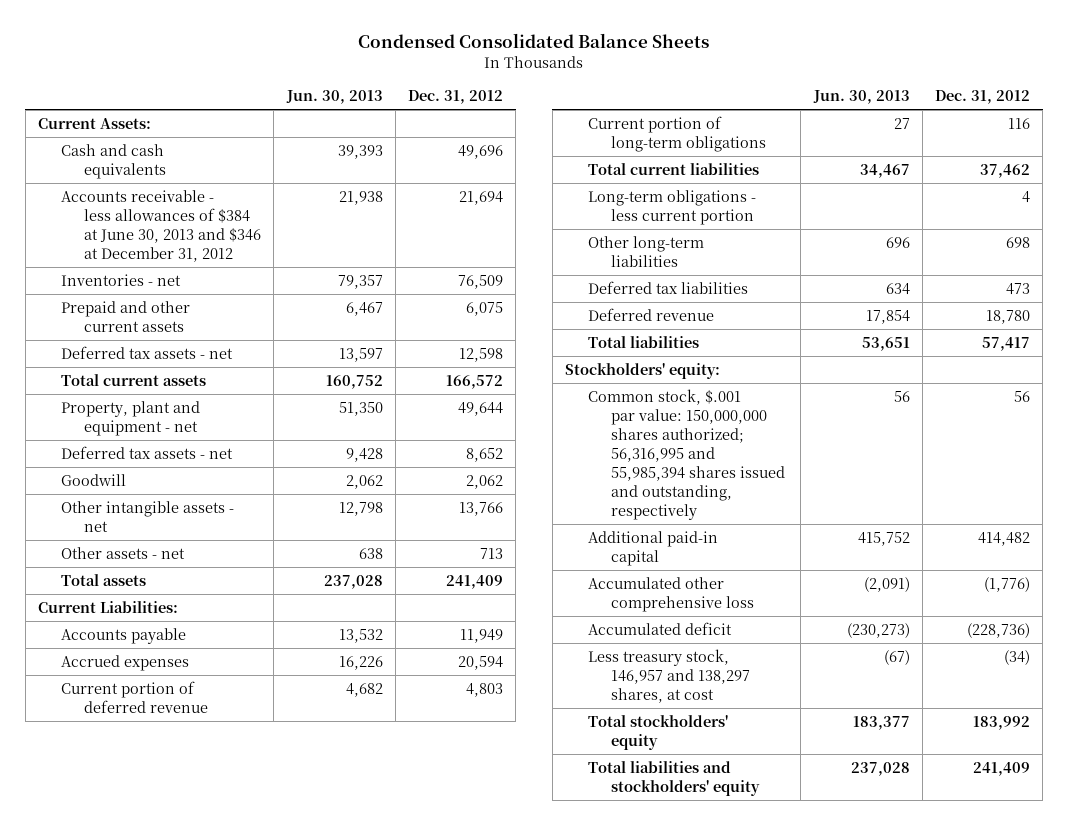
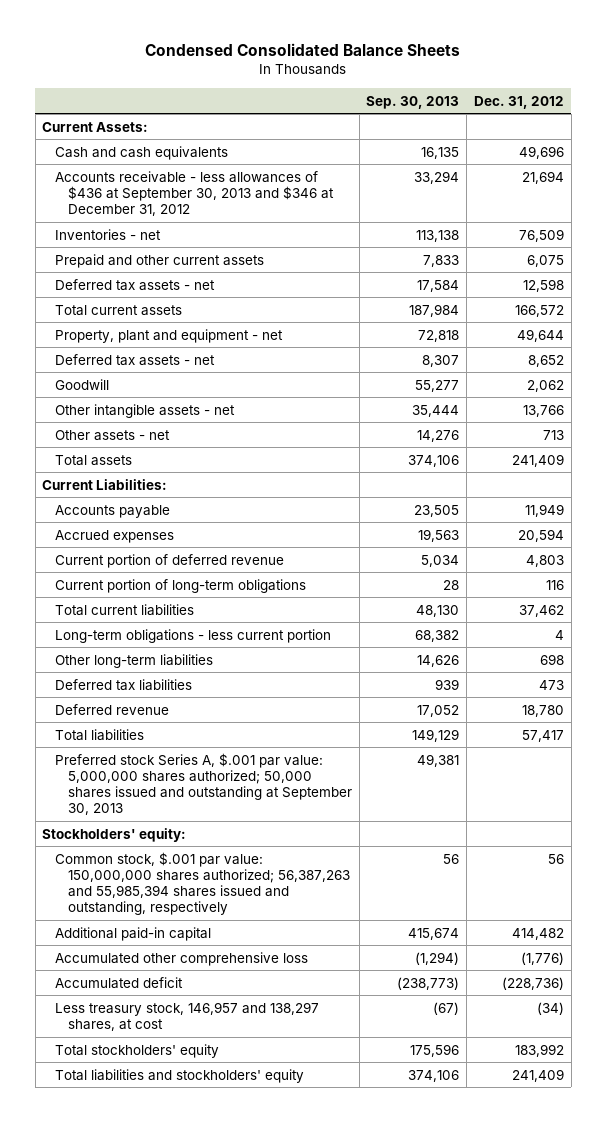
- | Jun. 30, 2013 | Dec. 31, 2012
+ | Sep. 30, 2013 | Dec. 31, 2012
- Accounts receivable - less allowances of $384 at June 30, 2013 and $346 at December 31, 2012 | 21,938 | 21,694
+ Accounts receivable - less allowances of $436 at September 30, 2013 and $346 at December 31, 2012 | 33,294 | 21,694
+ Preferred stock Series A, $.001 par value: 5,000,000 shares authorized; 50,000 shares issued and outstanding at September 30, 2013 | 49,381 |
- Common stock, $.001 par value: 150,000,000 shares authorized; 56,316,995 and 55,985,394 shares issued and outstanding, respectively | 56 | 56
+ Common stock, $.001 par value: 150,000,000 shares authorized; 56,387,263 and 55,985,394 shares issued and outstanding, respectively | 56 | 56

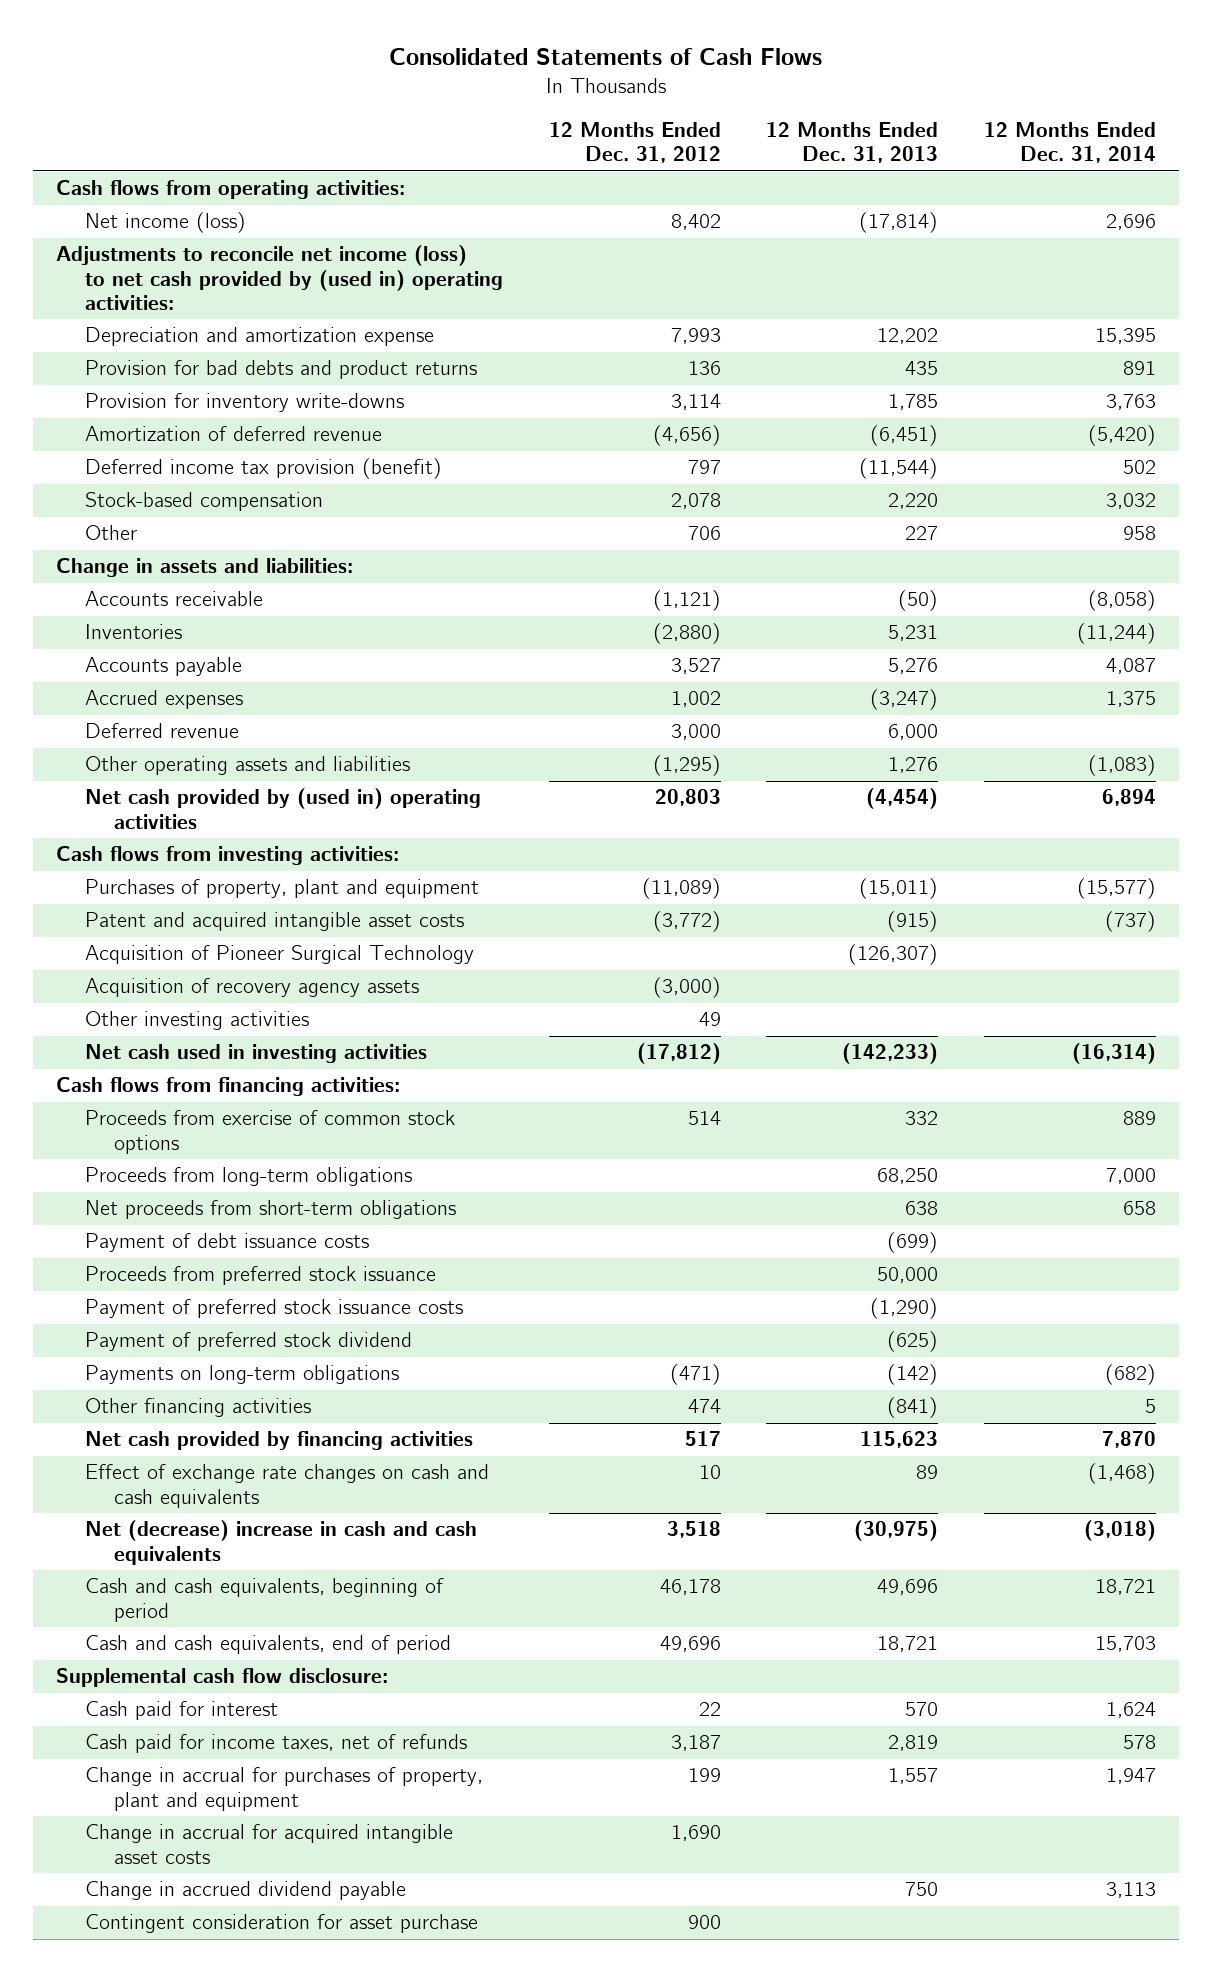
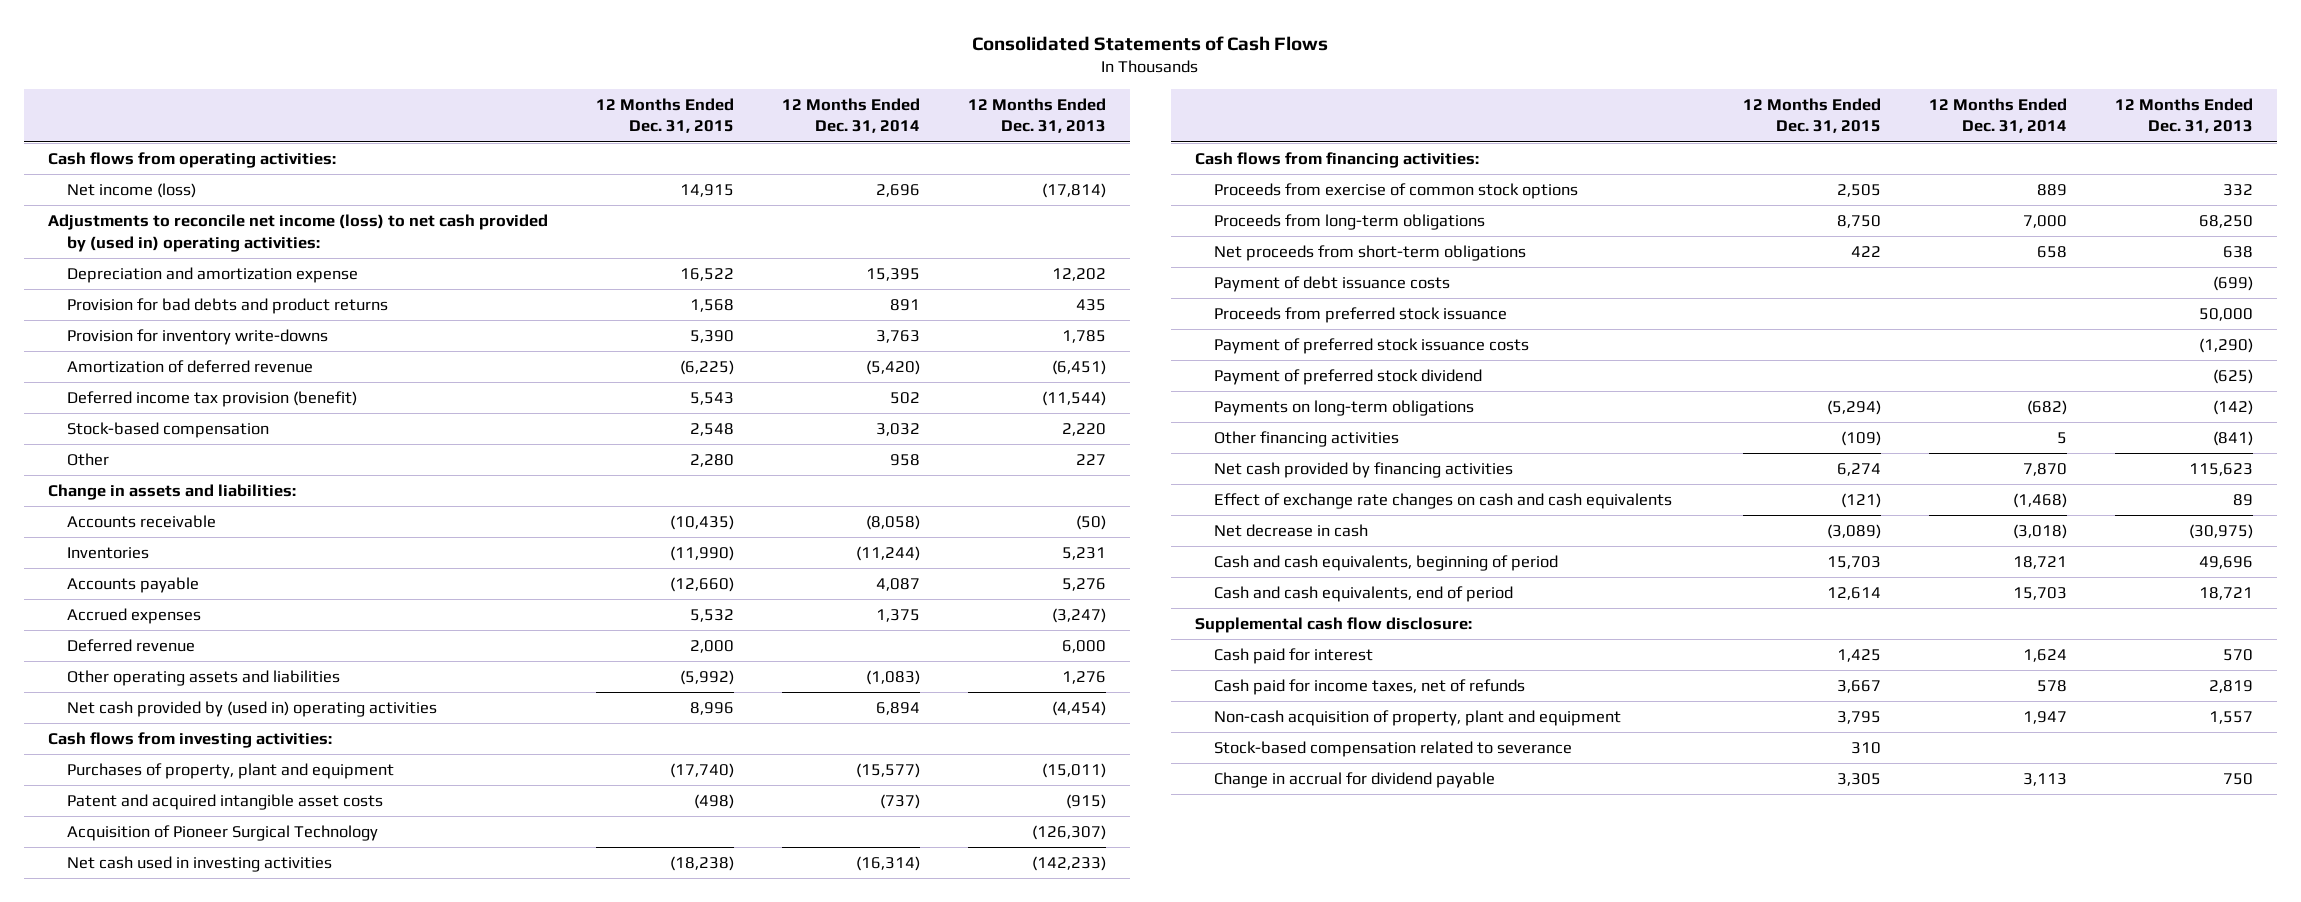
- | 12 Months Ended Dec. 31, 2012 | 12 Months Ended Dec. 31, 2013 | 12 Months Ended Dec. 31, 2014
+ | 12 Months Ended Dec. 31, 2015 | 12 Months Ended Dec. 31, 2014 | 12 Months Ended Dec. 31, 2013
- Acquisition of recovery agency assets | (3,000) | |
- Other investing activities | 49 | |
- Net (decrease) increase in cash and cash equivalents | 3,518 | (30,975) | (3,018)
+ Net decrease in cash | (3,089) | (3,018) | (30,975)
- Change in accrual for purchases of property, plant and equipment | 199 | 1,557 | 1,947
- Change in accrual for acquired intangible asset costs | 1,690 | |
- Change in accrued dividend payable | | 750 | 3,113
- Contingent consideration for asset purchase | 900 | |
+ Non-cash acquisition of property, plant and equipment | 3,795 | 1,947 | 1,557
+ Stock-based compensation related to severance | 310 | |
+ Change in accrual for dividend payable | 3,305 | 3,113 | 750

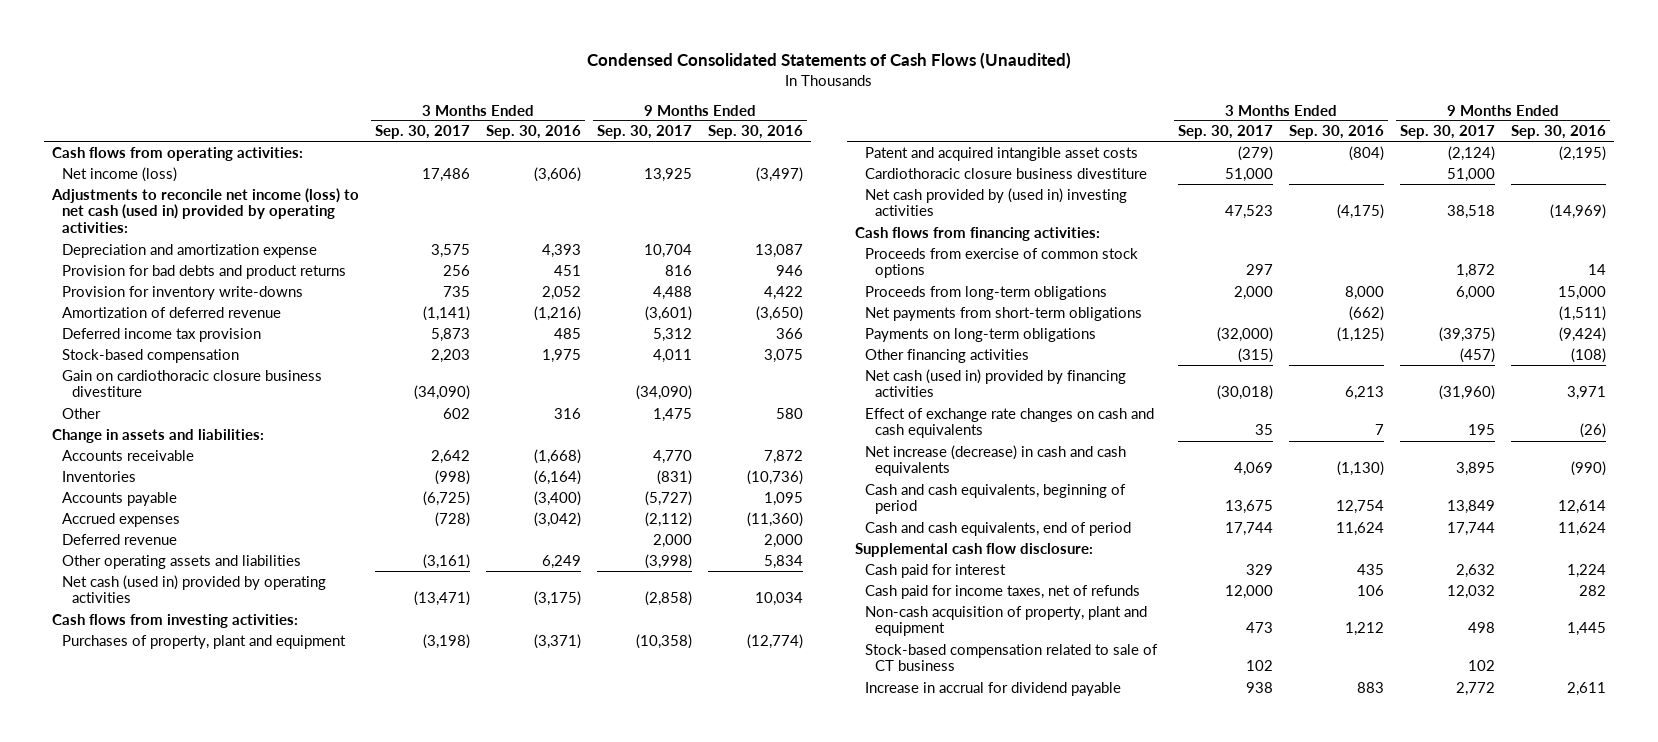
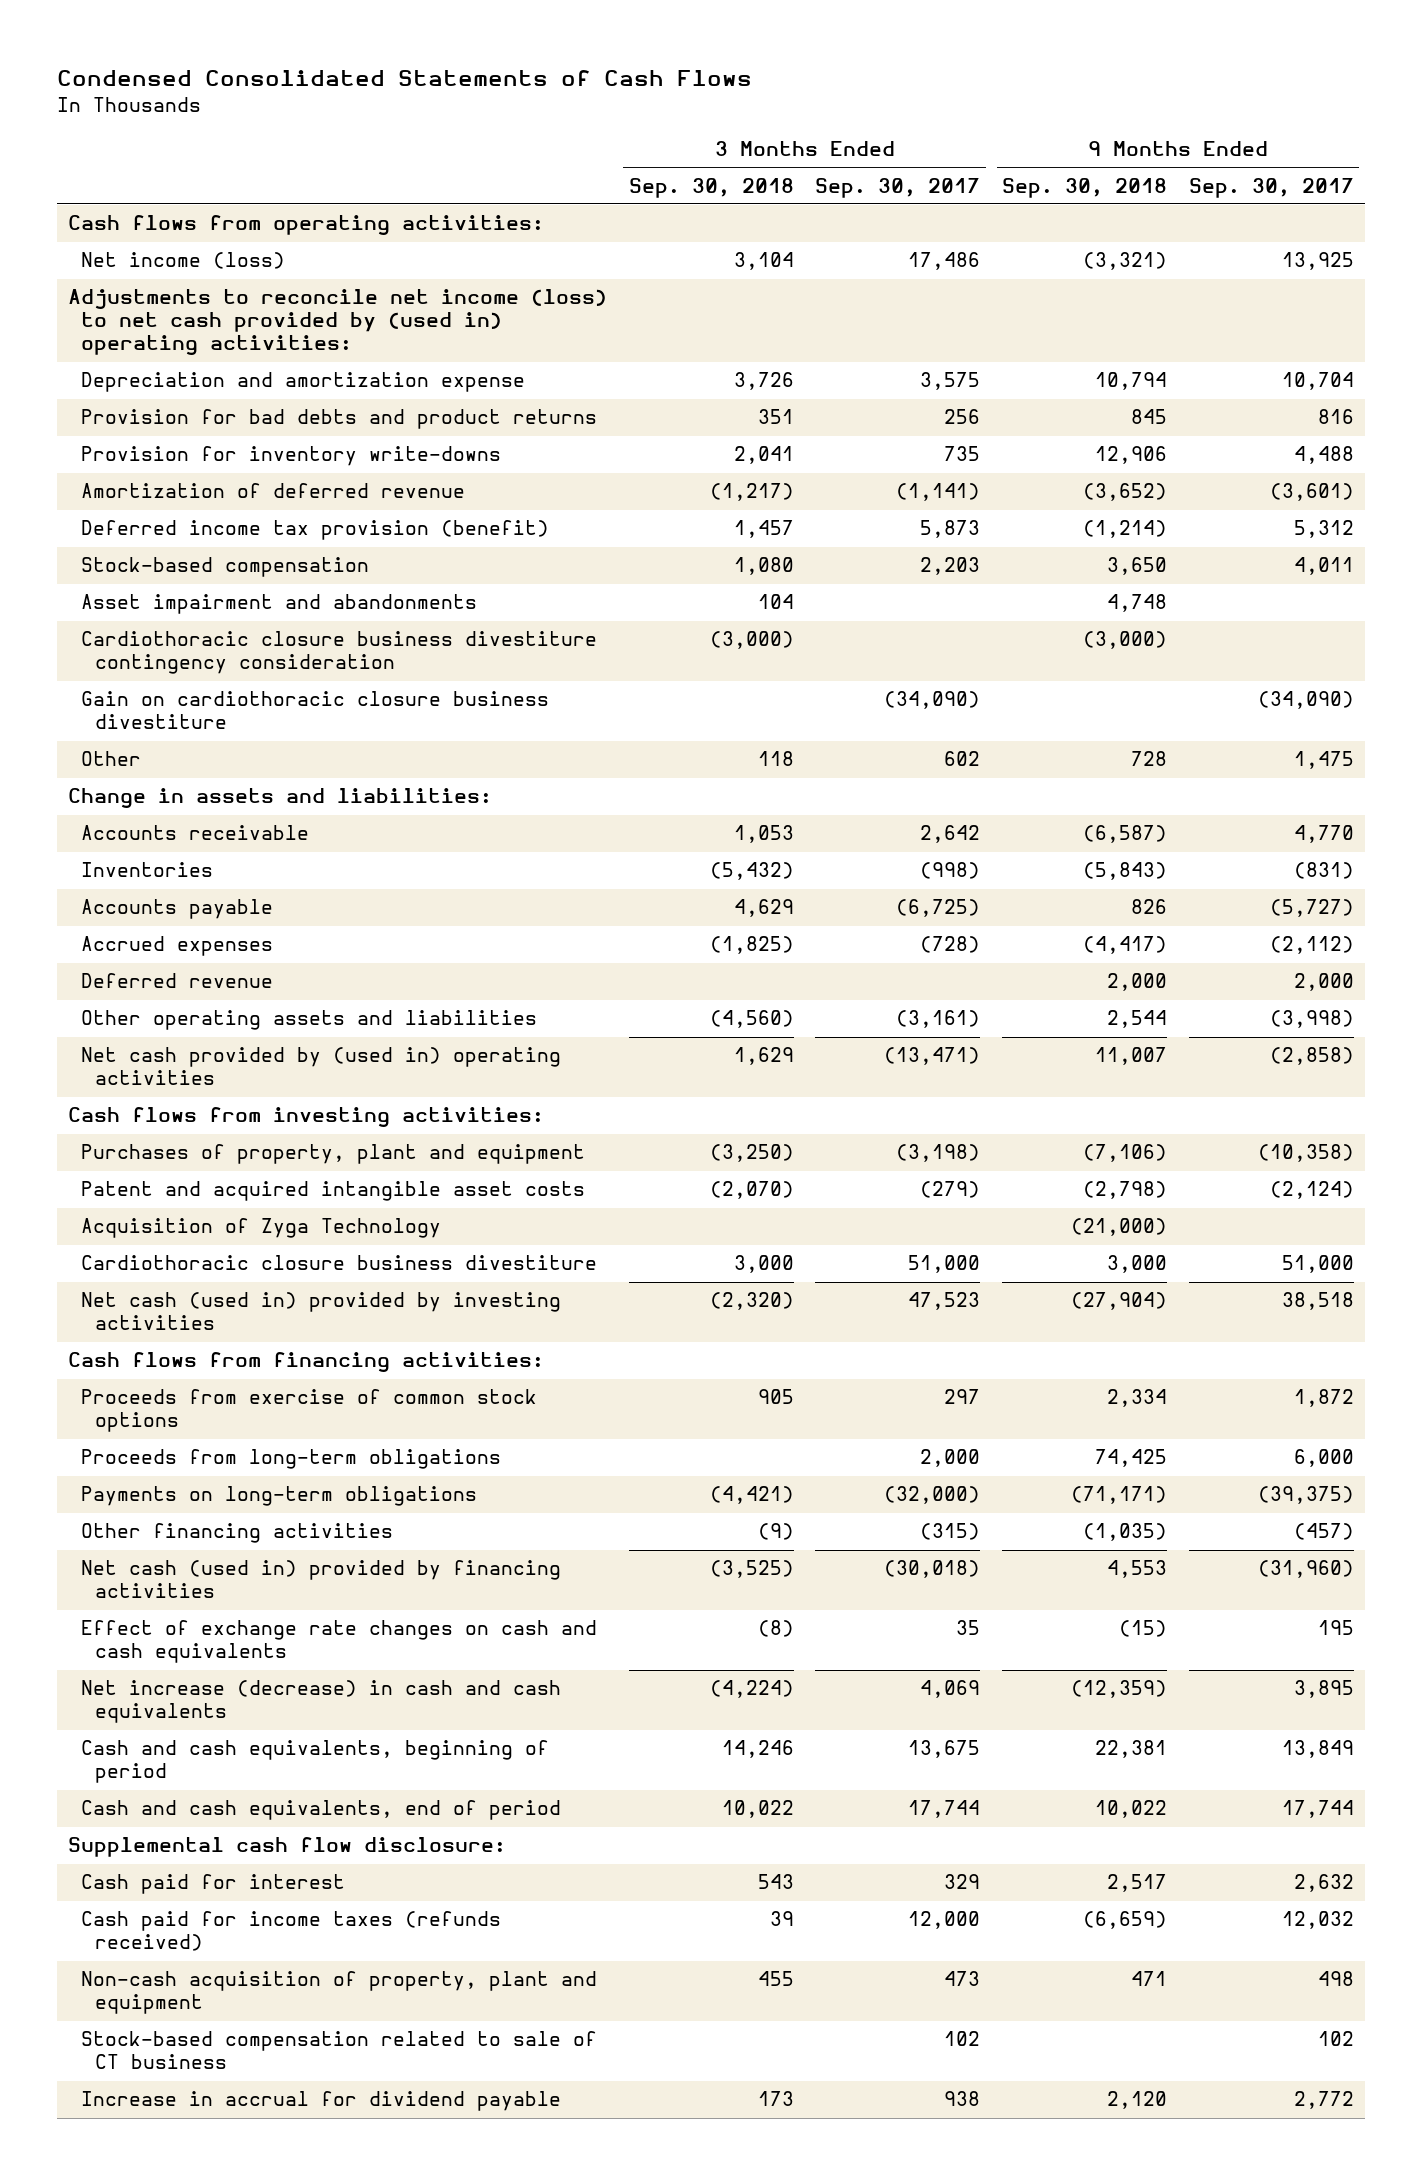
- Condensed Consolidated Statements of Cash Flows (Unaudited)
+ Condensed Consolidated Statements of Cash Flows
- | 3 Months Ended Sep. 30, 2017 | 3 Months Ended Sep. 30, 2016 | 9 Months Ended Sep. 30, 2017 | 9 Months Ended Sep. 30, 2016
+ | 3 Months Ended Sep. 30, 2018 | 3 Months Ended Sep. 30, 2017 | 9 Months Ended Sep. 30, 2018 | 9 Months Ended Sep. 30, 2017
- Adjustments to reconcile net income (loss) to net cash (used in) provided by operating activities:
+ Adjustments to reconcile net income (loss) to net cash provided by (used in) operating activities:
- Deferred income tax provision | 5,873 | 485 | 5,312 | 366
+ Deferred income tax provision (benefit) | 1,457 | 5,873 | (1,214) | 5,312
+ Asset impairment and abandonments | 104 | | 4,748 |
+ Cardiothoracic closure business divestiture contingency consideration | (3,000) | | (3,000) |
- Net cash (used in) provided by operating activities | (13,471) | (3,175) | (2,858) | 10,034
+ Net cash provided by (used in) operating activities | 1,629 | (13,471) | 11,007 | (2,858)
+ Acquisition of Zyga Technology | | | (21,000) |
- Net cash provided by (used in) investing activities | 47,523 | (4,175) | 38,518 | (14,969)
+ Net cash (used in) provided by investing activities | (2,320) | 47,523 | (27,904) | 38,518
- Net payments from short-term obligations | | (662) | | (1,511)
- Cash paid for income taxes, net of refunds | 12,000 | 106 | 12,032 | 282
+ Cash paid for income taxes (refunds received) | 39 | 12,000 | (6,659) | 12,032

